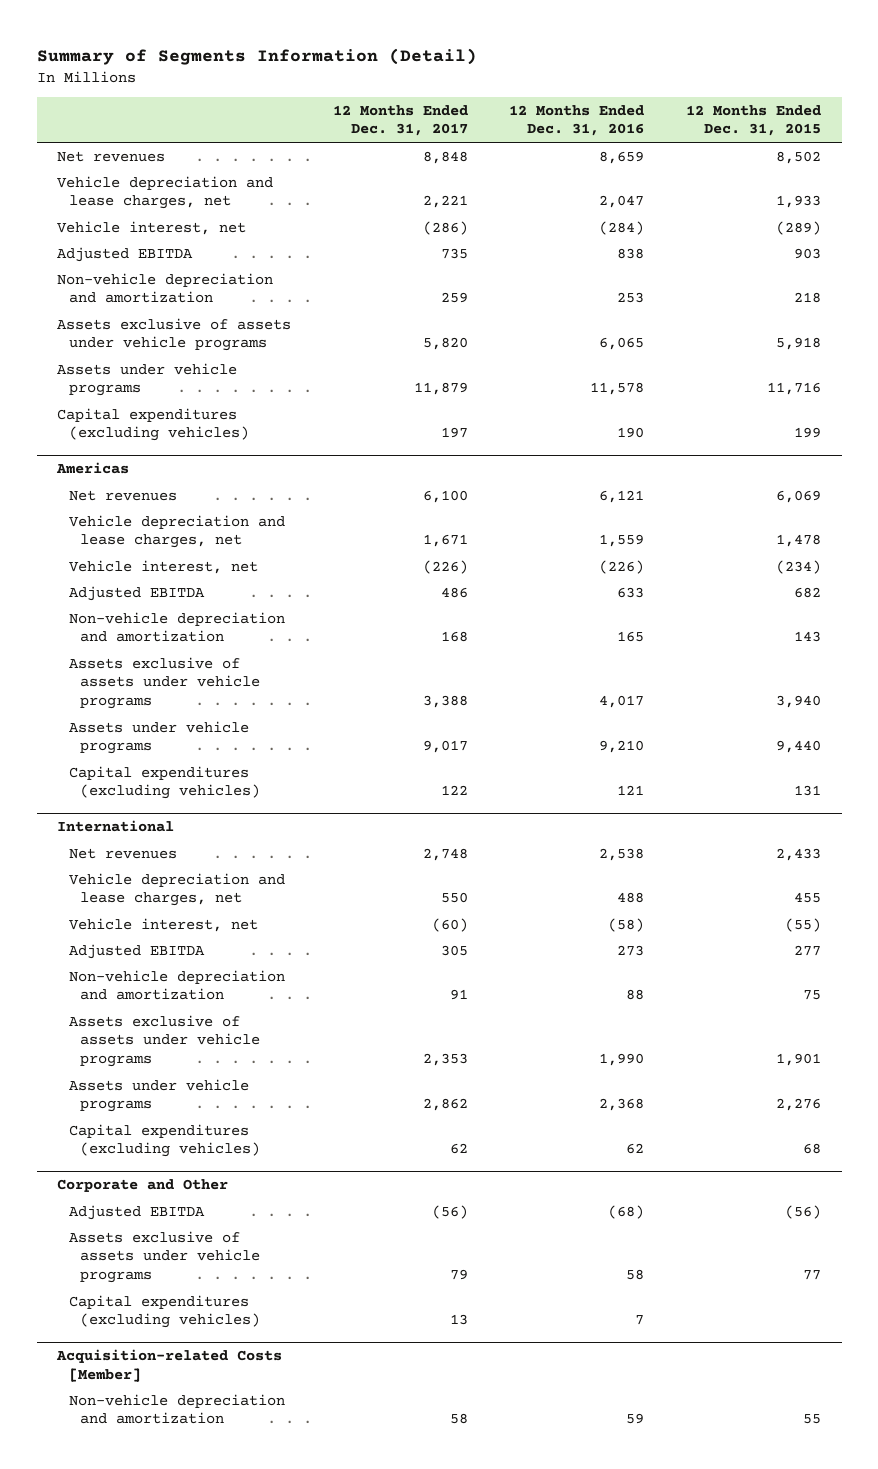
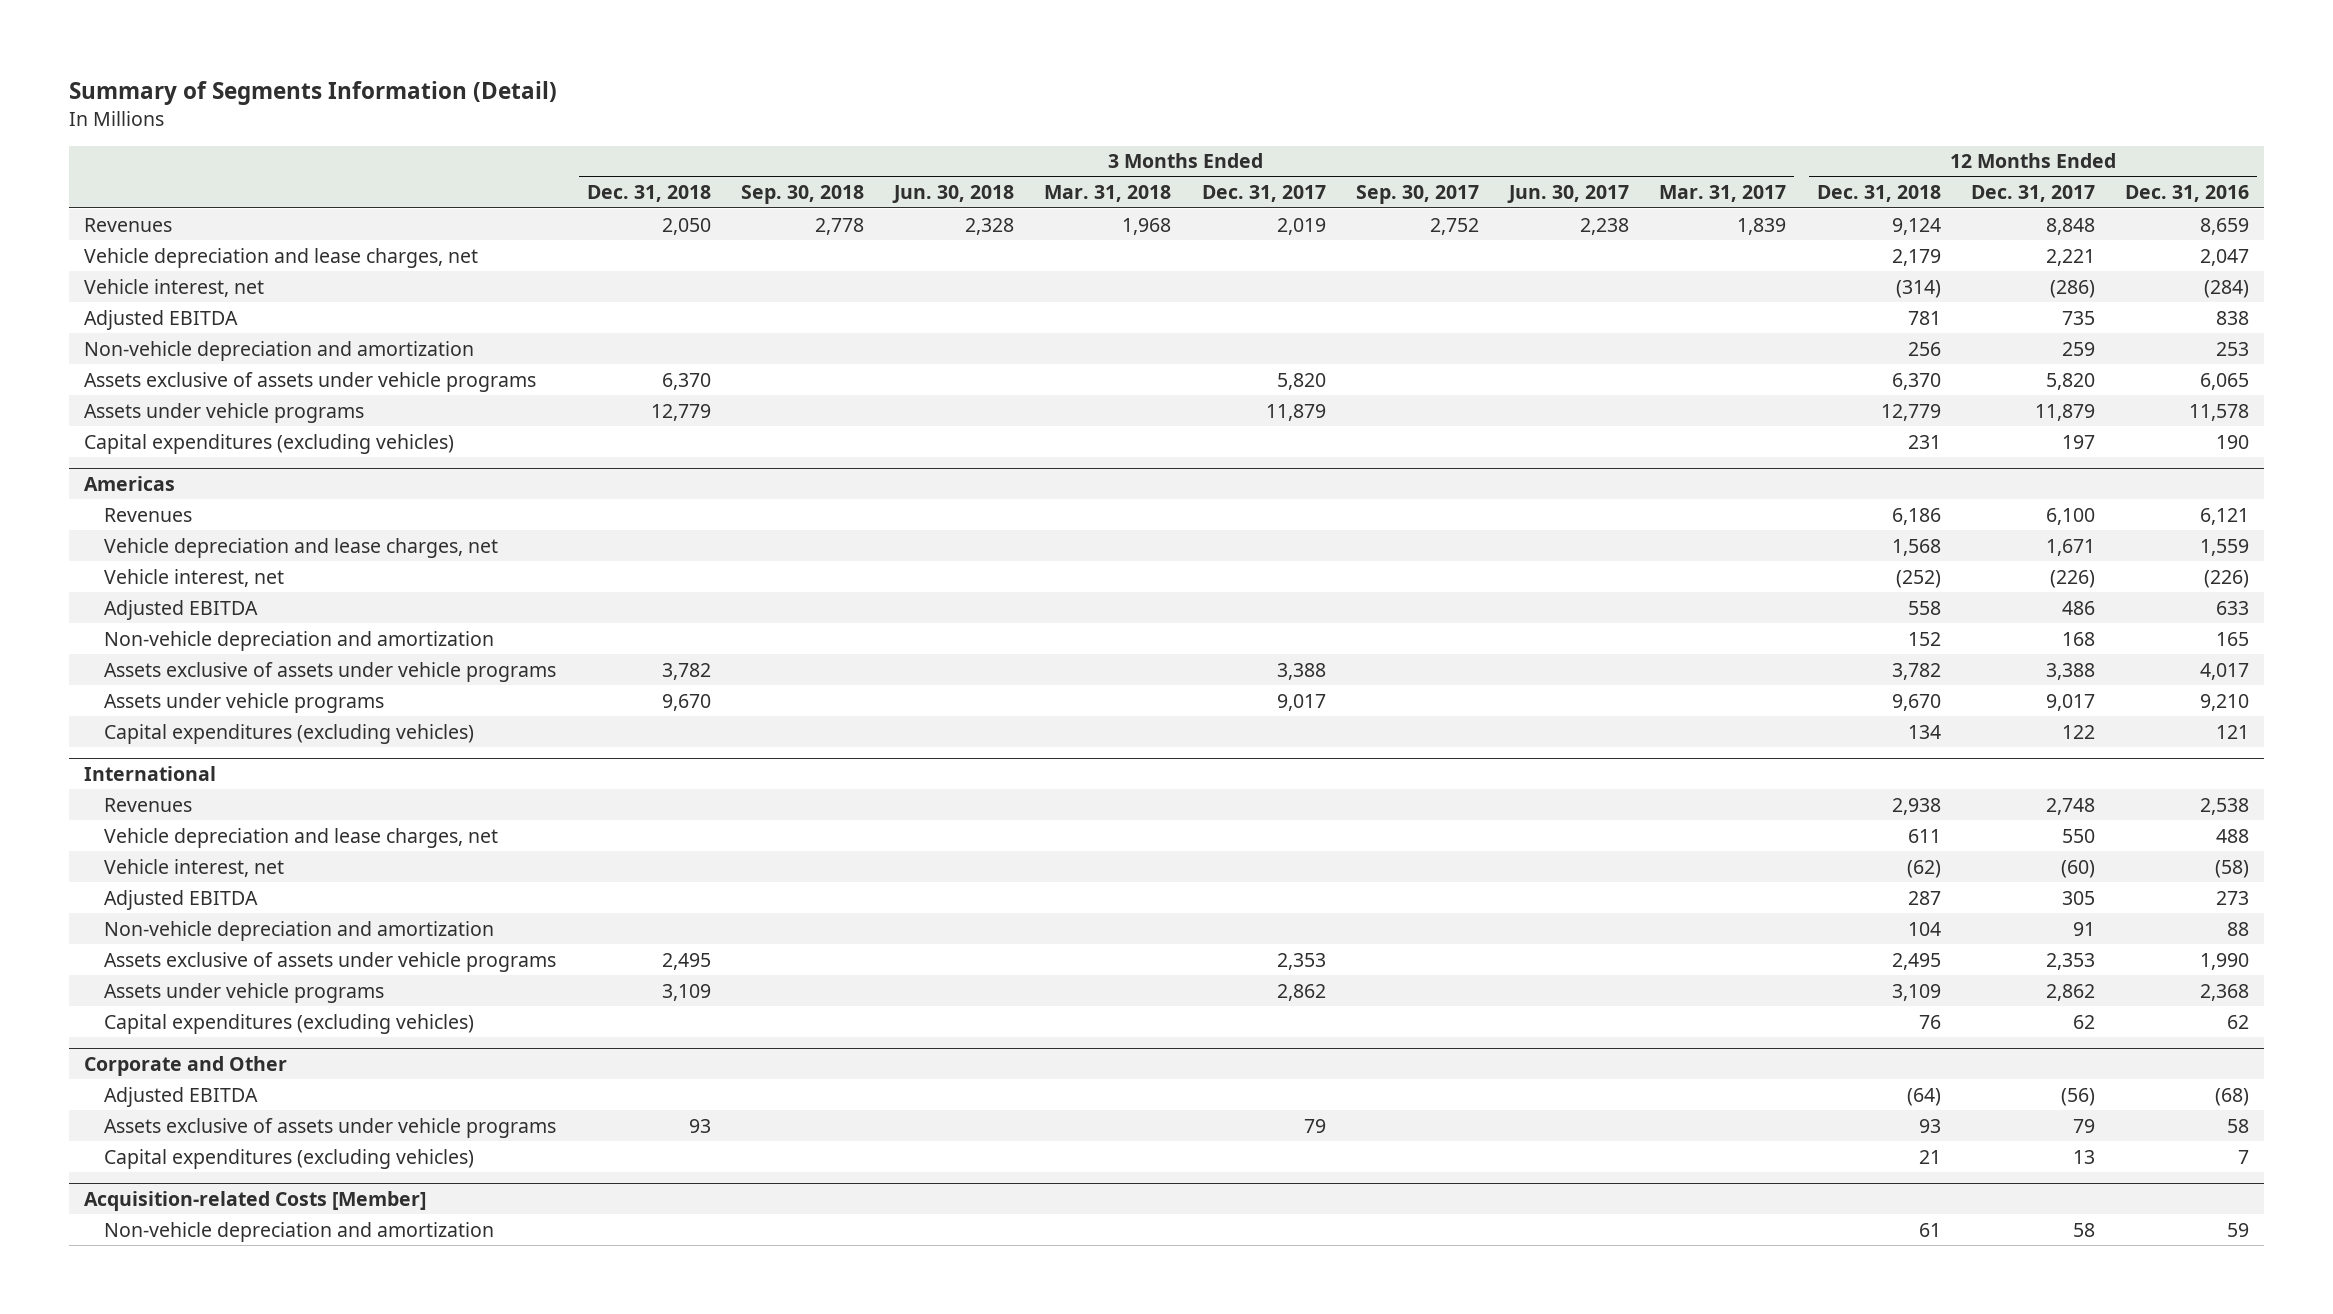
- | 12 Months Ended Dec. 31, 2017 | 12 Months Ended Dec. 31, 2016 | 12 Months Ended Dec. 31, 2015
+ | 3 Months Ended Dec. 31, 2018 | 3 Months Ended Sep. 30, 2018 | 3 Months Ended Jun. 30, 2018 | 3 Months Ended Mar. 31, 2018 | 3 Months Ended Dec. 31, 2017 | 3 Months Ended Sep. 30, 2017 | 3 Months Ended Jun. 30, 2017 | 3 Months Ended Mar. 31, 2017 | 12 Months Ended Dec. 31, 2018 | 12 Months Ended Dec. 31, 2017 | 12 Months Ended Dec. 31, 2016
- Net revenues | 8,848 | 8,659 | 8,502
+ Revenues | 2,050 | 2,778 | 2,328 | 1,968 | 2,019 | 2,752 | 2,238 | 1,839 | 9,124 | 8,848 | 8,659
@ Americas
- Net revenues | 6,100 | 6,121 | 6,069
+ Revenues | | | | | | | | | 6,186 | 6,100 | 6,121
@ International
- Net revenues | 2,748 | 2,538 | 2,433
+ Revenues | | | | | | | | | 2,938 | 2,748 | 2,538

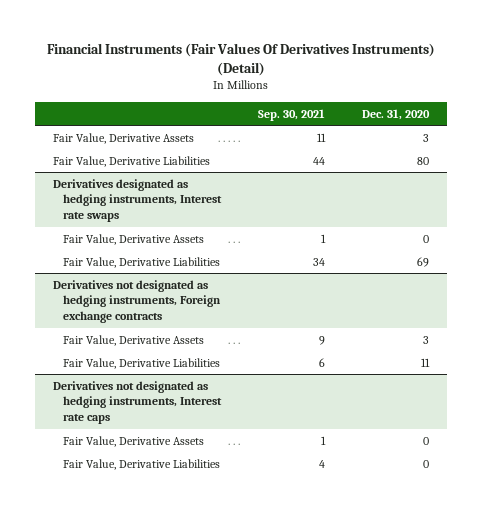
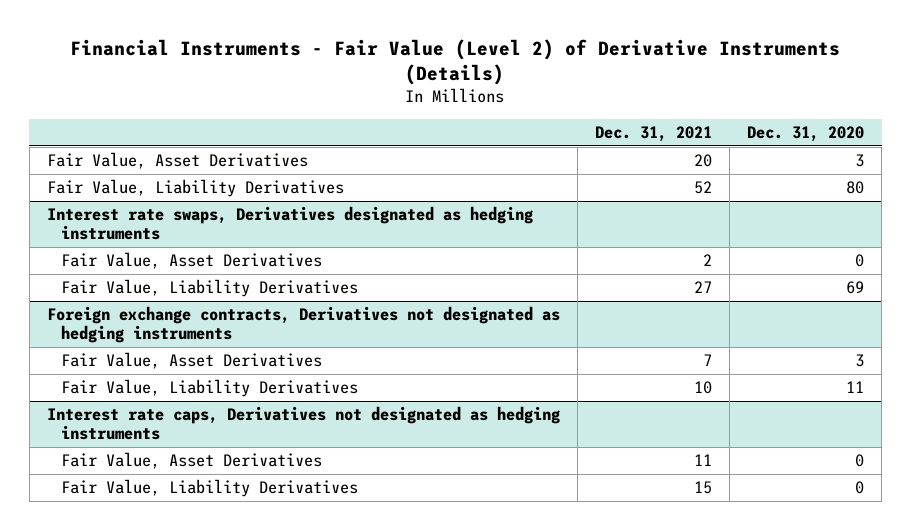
- Financial Instruments (Fair Values Of Derivatives Instruments) (Detail)
+ Financial Instruments - Fair Value (Level 2) of Derivative Instruments (Details)
- | Sep. 30, 2021 | Dec. 31, 2020
+ | Dec. 31, 2021 | Dec. 31, 2020
- Fair Value, Derivative Assets | 11 | 3
- Fair Value, Derivative Liabilities | 44 | 80
- Derivatives designated as hedging instruments, Interest rate swaps
- Fair Value, Derivative Assets | 1 | 0
- Fair Value, Derivative Liabilities | 34 | 69
- Derivatives not designated as hedging instruments, Foreign exchange contracts
- Fair Value, Derivative Assets | 9 | 3
- Fair Value, Derivative Liabilities | 6 | 11
- Derivatives not designated as hedging instruments, Interest rate caps
- Fair Value, Derivative Assets | 1 | 0
- Fair Value, Derivative Liabilities | 4 | 0
+ Fair Value, Asset Derivatives | 20 | 3
+ Fair Value, Liability Derivatives | 52 | 80
+ Interest rate swaps, Derivatives designated as hedging instruments
+ Fair Value, Asset Derivatives | 2 | 0
+ Fair Value, Liability Derivatives | 27 | 69
+ Foreign exchange contracts, Derivatives not designated as hedging instruments
+ Fair Value, Asset Derivatives | 7 | 3
+ Fair Value, Liability Derivatives | 10 | 11
+ Interest rate caps, Derivatives not designated as hedging instruments
+ Fair Value, Asset Derivatives | 11 | 0
+ Fair Value, Liability Derivatives | 15 | 0

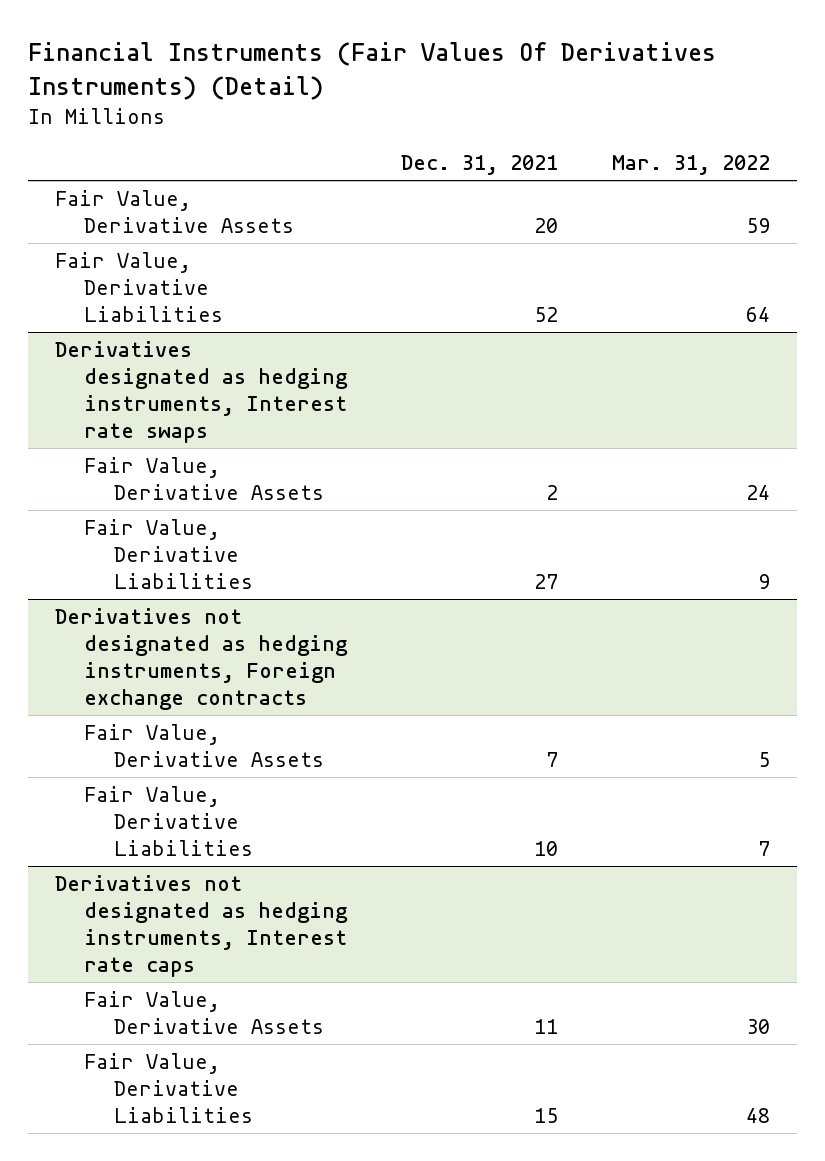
- Financial Instruments - Fair Value (Level 2) of Derivative Instruments (Details)
+ Financial Instruments (Fair Values Of Derivatives Instruments) (Detail)
- | Dec. 31, 2021 | Dec. 31, 2020
+ | Dec. 31, 2021 | Mar. 31, 2022
- Fair Value, Asset Derivatives | 20 | 3
- Fair Value, Liability Derivatives | 52 | 80
- Interest rate swaps, Derivatives designated as hedging instruments
- Fair Value, Asset Derivatives | 2 | 0
- Fair Value, Liability Derivatives | 27 | 69
- Foreign exchange contracts, Derivatives not designated as hedging instruments
- Fair Value, Asset Derivatives | 7 | 3
- Fair Value, Liability Derivatives | 10 | 11
- Interest rate caps, Derivatives not designated as hedging instruments
- Fair Value, Asset Derivatives | 11 | 0
- Fair Value, Liability Derivatives | 15 | 0
+ Fair Value, Derivative Assets | 20 | 59
+ Fair Value, Derivative Liabilities | 52 | 64
+ Derivatives designated as hedging instruments, Interest rate swaps
+ Fair Value, Derivative Assets | 2 | 24
+ Fair Value, Derivative Liabilities | 27 | 9
+ Derivatives not designated as hedging instruments, Foreign exchange contracts
+ Fair Value, Derivative Assets | 7 | 5
+ Fair Value, Derivative Liabilities | 10 | 7
+ Derivatives not designated as hedging instruments, Interest rate caps
+ Fair Value, Derivative Assets | 11 | 30
+ Fair Value, Derivative Liabilities | 15 | 48

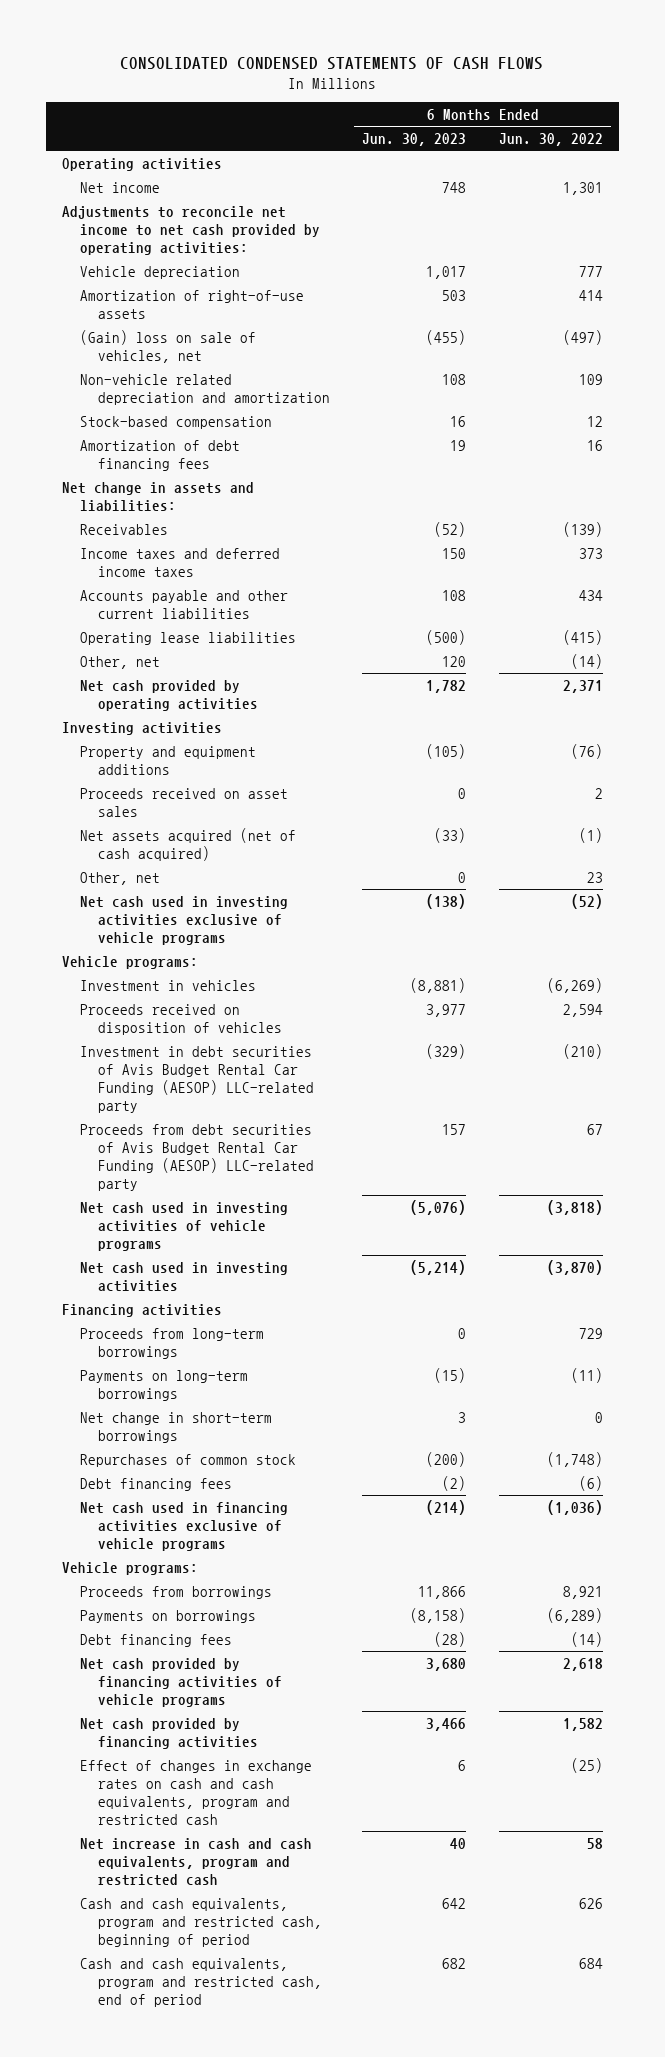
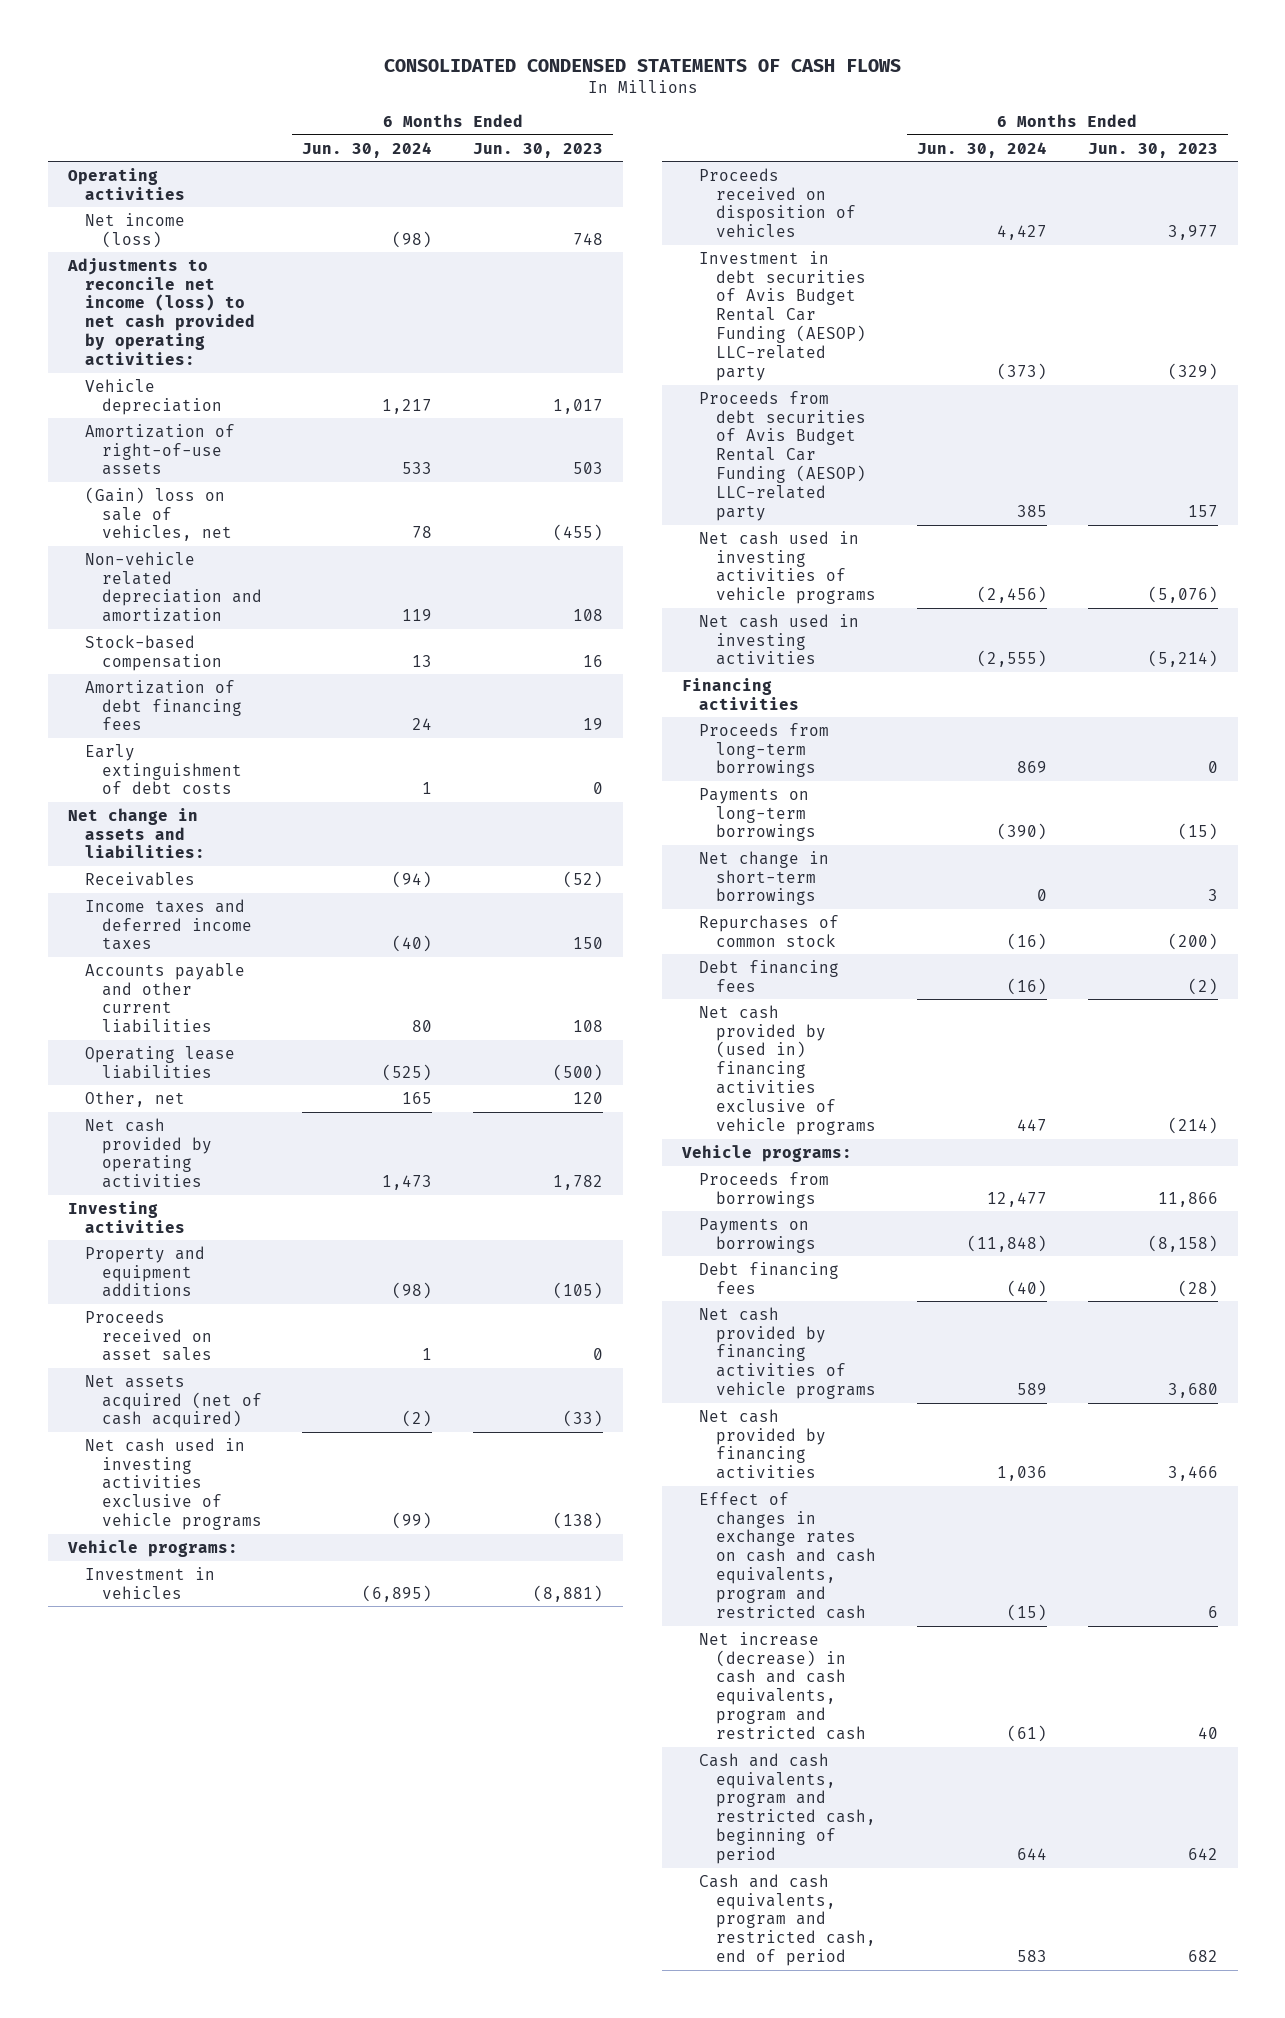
- | 6 Months Ended Jun. 30, 2023 | 6 Months Ended Jun. 30, 2022
+ | 6 Months Ended Jun. 30, 2024 | 6 Months Ended Jun. 30, 2023
- Net income | 748 | 1,301
- Adjustments to reconcile net income to net cash provided by operating activities:
+ Net income (loss) | (98) | 748
+ Adjustments to reconcile net income (loss) to net cash provided by operating activities:
+ Early extinguishment of debt costs | 1 | 0
- Other, net | 0 | 23
- Net cash used in financing activities exclusive of vehicle programs | (214) | (1,036)
+ Net cash provided by (used in) financing activities exclusive of vehicle programs | 447 | (214)
- Net increase in cash and cash equivalents, program and restricted cash | 40 | 58
+ Net increase (decrease) in cash and cash equivalents, program and restricted cash | (61) | 40

